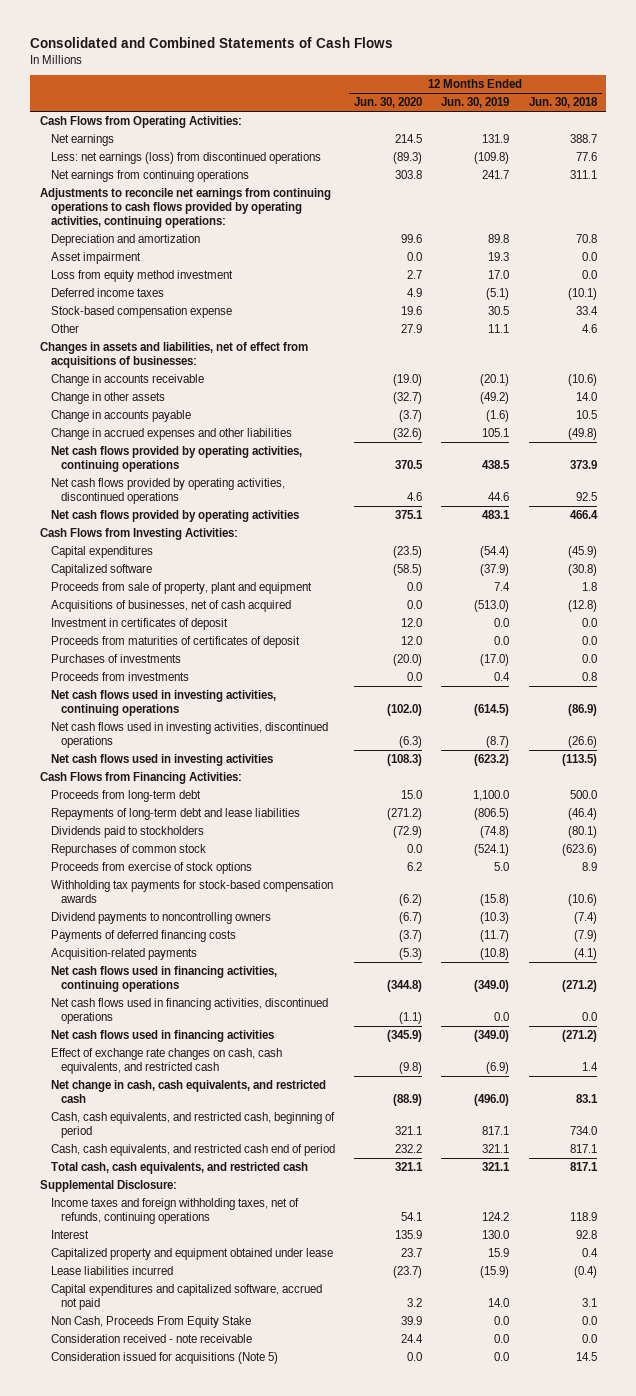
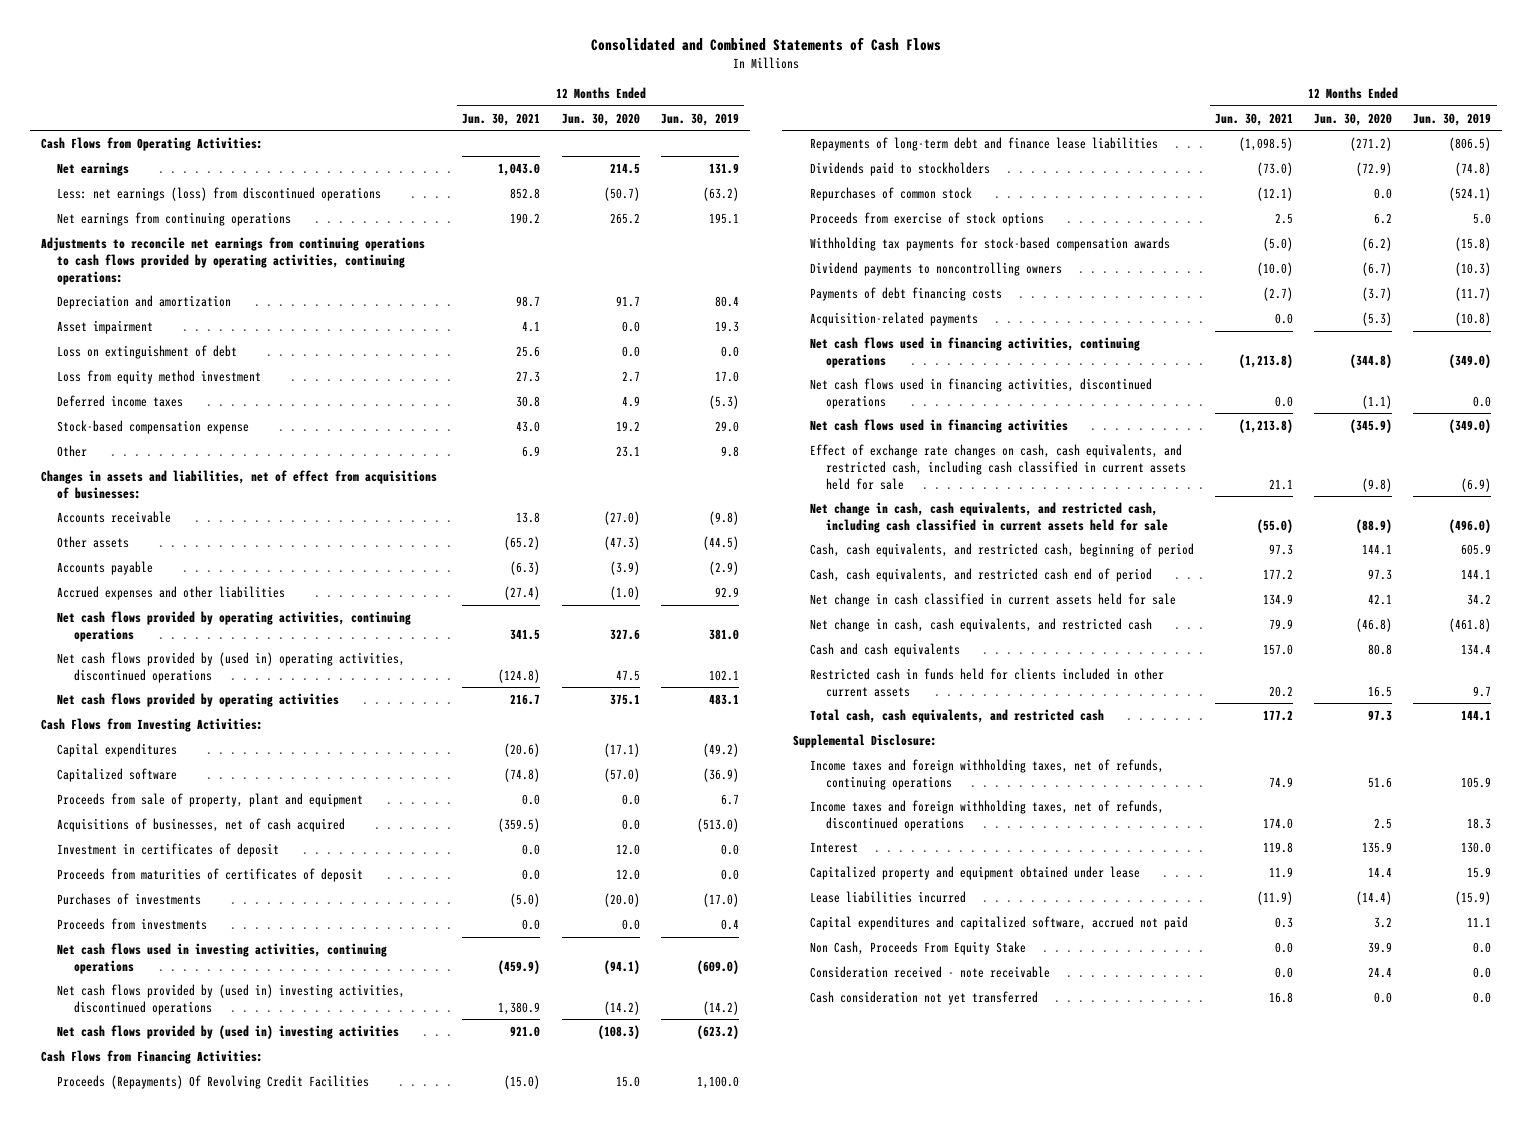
- | 12 Months Ended Jun. 30, 2020 | 12 Months Ended Jun. 30, 2019 | 12 Months Ended Jun. 30, 2018
+ | 12 Months Ended Jun. 30, 2021 | 12 Months Ended Jun. 30, 2020 | 12 Months Ended Jun. 30, 2019
- Less: net earnings (loss) from discontinued operations | (89.3) | (109.8) | 77.6
- Net earnings from continuing operations | 303.8 | 241.7 | 311.1
+ Less: net earnings (loss) from discontinued operations | 852.8 | (50.7) | (63.2)
+ Net earnings from continuing operations | 190.2 | 265.2 | 195.1
- Depreciation and amortization | 99.6 | 89.8 | 70.8
+ Depreciation and amortization | 98.7 | 91.7 | 80.4
+ Loss on extinguishment of debt | 25.6 | 0.0 | 0.0
- Deferred income taxes | 4.9 | (5.1) | (10.1)
- Stock-based compensation expense | 19.6 | 30.5 | 33.4
- Other | 27.9 | 11.1 | 4.6
+ Deferred income taxes | 30.8 | 4.9 | (5.3)
+ Stock-based compensation expense | 43.0 | 19.2 | 29.0
+ Other | 6.9 | 23.1 | 9.8
- Change in accounts receivable | (19.0) | (20.1) | (10.6)
- Change in other assets | (32.7) | (49.2) | 14.0
- Change in accounts payable | (3.7) | (1.6) | 10.5
- Change in accrued expenses and other liabilities | (32.6) | 105.1 | (49.8)
- Net cash flows provided by operating activities, continuing operations | 370.5 | 438.5 | 373.9
- Net cash flows provided by operating activities, discontinued operations | 4.6 | 44.6 | 92.5
+ Accounts receivable | 13.8 | (27.0) | (9.8)
+ Other assets | (65.2) | (47.3) | (44.5)
+ Accounts payable | (6.3) | (3.9) | (2.9)
+ Accrued expenses and other liabilities | (27.4) | (1.0) | 92.9
+ Net cash flows provided by operating activities, continuing operations | 341.5 | 327.6 | 381.0
+ Net cash flows provided by (used in) operating activities, discontinued operations | (124.8) | 47.5 | 102.1
- Capital expenditures | (23.5) | (54.4) | (45.9)
- Capitalized software | (58.5) | (37.9) | (30.8)
- Proceeds from sale of property, plant and equipment | 0.0 | 7.4 | 1.8
+ Capital expenditures | (20.6) | (17.1) | (49.2)
+ Capitalized software | (74.8) | (57.0) | (36.9)
+ Proceeds from sale of property, plant and equipment | 0.0 | 0.0 | 6.7
- Net cash flows used in investing activities, continuing operations | (102.0) | (614.5) | (86.9)
- Net cash flows used in investing activities, discontinued operations | (6.3) | (8.7) | (26.6)
- Net cash flows used in investing activities | (108.3) | (623.2) | (113.5)
+ Net cash flows used in investing activities, continuing operations | (459.9) | (94.1) | (609.0)
+ Net cash flows provided by (used in) investing activities, discontinued operations | 1,380.9 | (14.2) | (14.2)
+ Net cash flows provided by (used in) investing activities | 921.0 | (108.3) | (623.2)
- Proceeds from long-term debt | 15.0 | 1,100.0 | 500.0
- Repayments of long-term debt and lease liabilities | (271.2) | (806.5) | (46.4)
+ Proceeds (Repayments) Of Revolving Credit Facilities | (15.0) | 15.0 | 1,100.0
+ Repayments of long-term debt and finance lease liabilities | (1,098.5) | (271.2) | (806.5)
- Payments of deferred financing costs | (3.7) | (11.7) | (7.9)
+ Payments of debt financing costs | (2.7) | (3.7) | (11.7)
- Effect of exchange rate changes on cash, cash equivalents, and restricted cash | (9.8) | (6.9) | 1.4
- Net change in cash, cash equivalents, and restricted cash | (88.9) | (496.0) | 83.1
- Cash, cash equivalents, and restricted cash, beginning of period | 321.1 | 817.1 | 734.0
- Cash, cash equivalents, and restricted cash end of period | 232.2 | 321.1 | 817.1
- Total cash, cash equivalents, and restricted cash | 321.1 | 321.1 | 817.1
+ Effect of exchange rate changes on cash, cash equivalents, and restricted cash, including cash classified in current assets held for sale | 21.1 | (9.8) | (6.9)
+ Net change in cash, cash equivalents, and restricted cash, including cash classified in current assets held for sale | (55.0) | (88.9) | (496.0)
+ Cash, cash equivalents, and restricted cash, beginning of period | 97.3 | 144.1 | 605.9
+ Cash, cash equivalents, and restricted cash end of period | 177.2 | 97.3 | 144.1
+ Net change in cash classified in current assets held for sale | 134.9 | 42.1 | 34.2
+ Net change in cash, cash equivalents, and restricted cash | 79.9 | (46.8) | (461.8)
+ Cash and cash equivalents | 157.0 | 80.8 | 134.4
+ Restricted cash in funds held for clients included in other current assets | 20.2 | 16.5 | 9.7
+ Total cash, cash equivalents, and restricted cash | 177.2 | 97.3 | 144.1
- Income taxes and foreign withholding taxes, net of refunds, continuing operations | 54.1 | 124.2 | 118.9
+ Income taxes and foreign withholding taxes, net of refunds, continuing operations | 74.9 | 51.6 | 105.9
+ Income taxes and foreign withholding taxes, net of refunds, discontinued operations | 174.0 | 2.5 | 18.3
- Capitalized property and equipment obtained under lease | 23.7 | 15.9 | 0.4
- Lease liabilities incurred | (23.7) | (15.9) | (0.4)
- Capital expenditures and capitalized software, accrued not paid | 3.2 | 14.0 | 3.1
+ Capitalized property and equipment obtained under lease | 11.9 | 14.4 | 15.9
+ Lease liabilities incurred | (11.9) | (14.4) | (15.9)
+ Capital expenditures and capitalized software, accrued not paid | 0.3 | 3.2 | 11.1
- Consideration issued for acquisitions (Note 5) | 0.0 | 0.0 | 14.5
+ Cash consideration not yet transferred | 16.8 | 0.0 | 0.0

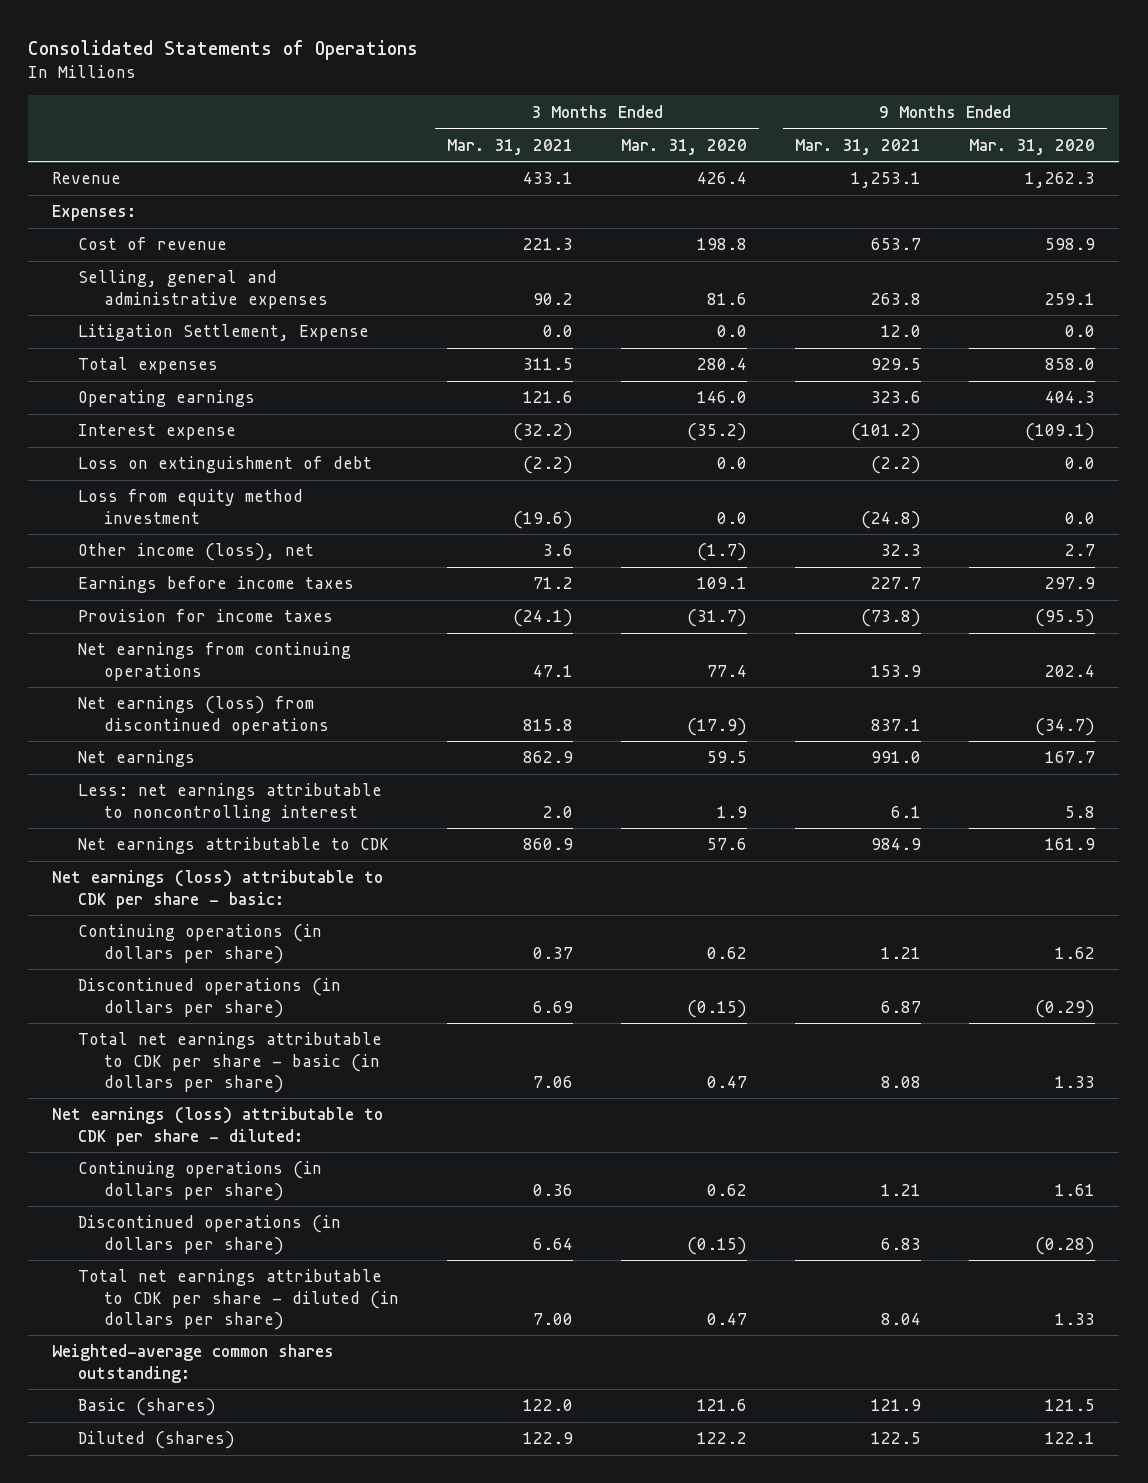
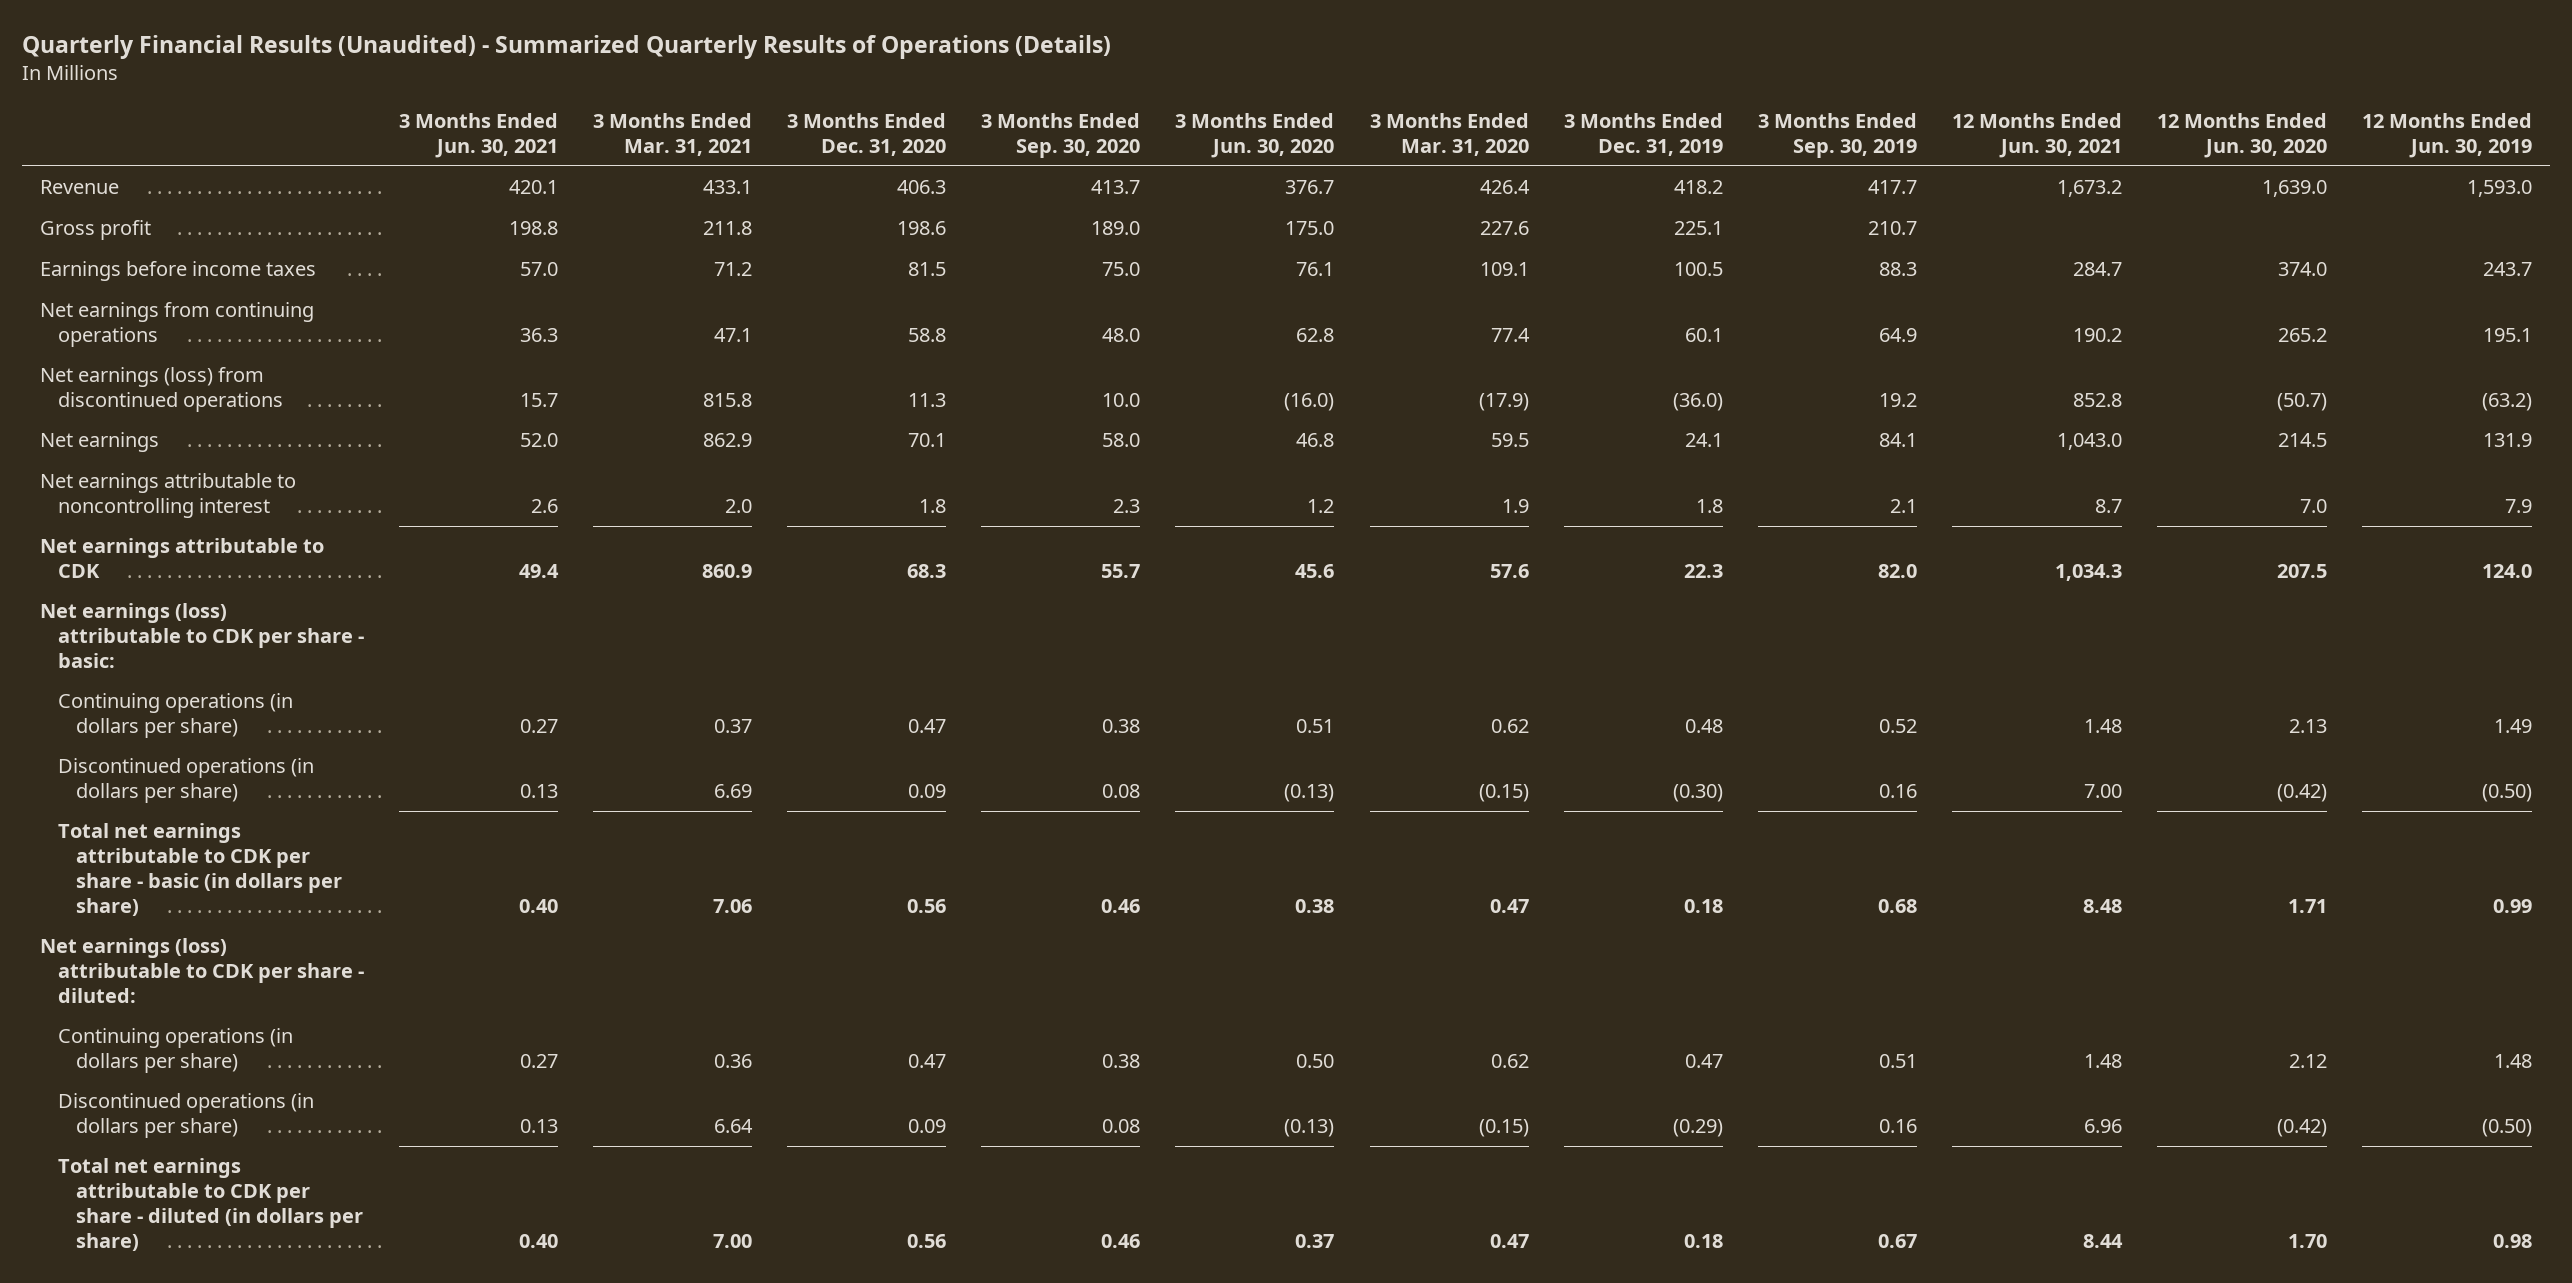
- Consolidated Statements of Operations
+ Quarterly Financial Results (Unaudited) - Summarized Quarterly Results of Operations (Details)
- | 3 Months Ended Mar. 31, 2021 | 3 Months Ended Mar. 31, 2020 | 9 Months Ended Mar. 31, 2021 | 9 Months Ended Mar. 31, 2020
+ | 3 Months Ended Jun. 30, 2021 | 3 Months Ended Mar. 31, 2021 | 3 Months Ended Dec. 31, 2020 | 3 Months Ended Sep. 30, 2020 | 3 Months Ended Jun. 30, 2020 | 3 Months Ended Mar. 31, 2020 | 3 Months Ended Dec. 31, 2019 | 3 Months Ended Sep. 30, 2019 | 12 Months Ended Jun. 30, 2021 | 12 Months Ended Jun. 30, 2020 | 12 Months Ended Jun. 30, 2019
- Expenses:
- Cost of revenue | 221.3 | 198.8 | 653.7 | 598.9
- Selling, general and administrative expenses | 90.2 | 81.6 | 263.8 | 259.1
- Litigation Settlement, Expense | 0.0 | 0.0 | 12.0 | 0.0
- Total expenses | 311.5 | 280.4 | 929.5 | 858.0
- Operating earnings | 121.6 | 146.0 | 323.6 | 404.3
- Interest expense | (32.2) | (35.2) | (101.2) | (109.1)
- Loss on extinguishment of debt | (2.2) | 0.0 | (2.2) | 0.0
- Loss from equity method investment | (19.6) | 0.0 | (24.8) | 0.0
- Other income (loss), net | 3.6 | (1.7) | 32.3 | 2.7
+ Gross profit | 198.8 | 211.8 | 198.6 | 189.0 | 175.0 | 227.6 | 225.1 | 210.7 | | |
- Provision for income taxes | (24.1) | (31.7) | (73.8) | (95.5)
- Less: net earnings attributable to noncontrolling interest | 2.0 | 1.9 | 6.1 | 5.8
+ Net earnings attributable to noncontrolling interest | 2.6 | 2.0 | 1.8 | 2.3 | 1.2 | 1.9 | 1.8 | 2.1 | 8.7 | 7.0 | 7.9
- Weighted-average common shares outstanding:
- Basic (shares) | 122.0 | 121.6 | 121.9 | 121.5
- Diluted (shares) | 122.9 | 122.2 | 122.5 | 122.1

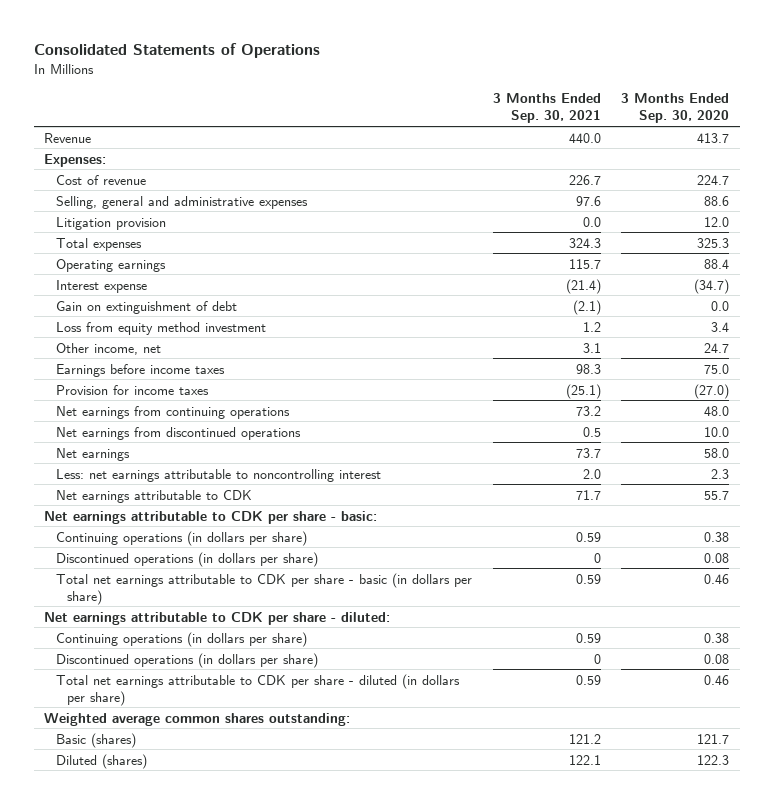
- Quarterly Financial Results (Unaudited) - Summarized Quarterly Results of Operations (Details)
+ Consolidated Statements of Operations
- | 3 Months Ended Jun. 30, 2021 | 3 Months Ended Mar. 31, 2021 | 3 Months Ended Dec. 31, 2020 | 3 Months Ended Sep. 30, 2020 | 3 Months Ended Jun. 30, 2020 | 3 Months Ended Mar. 31, 2020 | 3 Months Ended Dec. 31, 2019 | 3 Months Ended Sep. 30, 2019 | 12 Months Ended Jun. 30, 2021 | 12 Months Ended Jun. 30, 2020 | 12 Months Ended Jun. 30, 2019
+ | 3 Months Ended Sep. 30, 2021 | 3 Months Ended Sep. 30, 2020
- Gross profit | 198.8 | 211.8 | 198.6 | 189.0 | 175.0 | 227.6 | 225.1 | 210.7 | | |
+ Expenses:
+ Cost of revenue | 226.7 | 224.7
+ Selling, general and administrative expenses | 97.6 | 88.6
+ Litigation provision | 0.0 | 12.0
+ Total expenses | 324.3 | 325.3
+ Operating earnings | 115.7 | 88.4
+ Interest expense | (21.4) | (34.7)
+ Gain on extinguishment of debt | (2.1) | 0.0
+ Loss from equity method investment | 1.2 | 3.4
+ Other income, net | 3.1 | 24.7
+ Provision for income taxes | (25.1) | (27.0)
- Net earnings (loss) from discontinued operations | 15.7 | 815.8 | 11.3 | 10.0 | (16.0) | (17.9) | (36.0) | 19.2 | 852.8 | (50.7) | (63.2)
+ Net earnings from discontinued operations | 0.5 | 10.0
- Net earnings attributable to noncontrolling interest | 2.6 | 2.0 | 1.8 | 2.3 | 1.2 | 1.9 | 1.8 | 2.1 | 8.7 | 7.0 | 7.9
+ Less: net earnings attributable to noncontrolling interest | 2.0 | 2.3
- Net earnings (loss) attributable to CDK per share - basic:
+ Net earnings attributable to CDK per share - basic:
- Net earnings (loss) attributable to CDK per share - diluted:
+ Net earnings attributable to CDK per share - diluted:
+ Weighted average common shares outstanding:
+ Basic (shares) | 121.2 | 121.7
+ Diluted (shares) | 122.1 | 122.3

